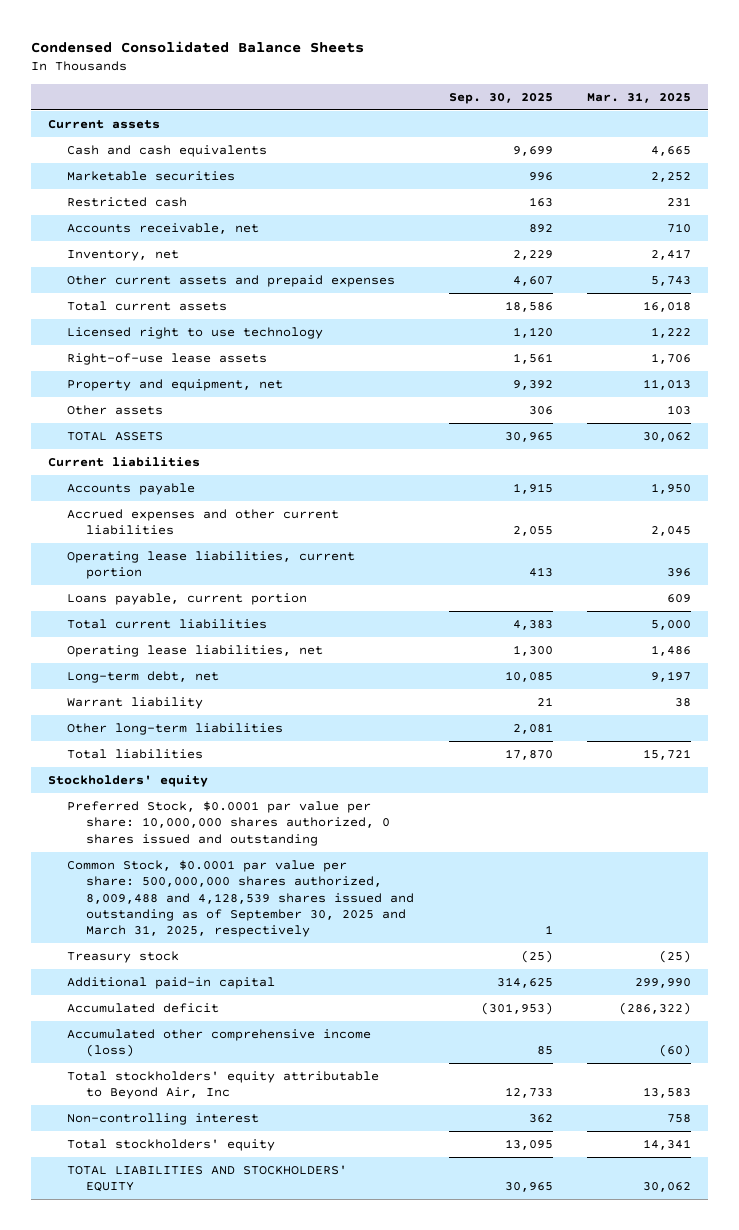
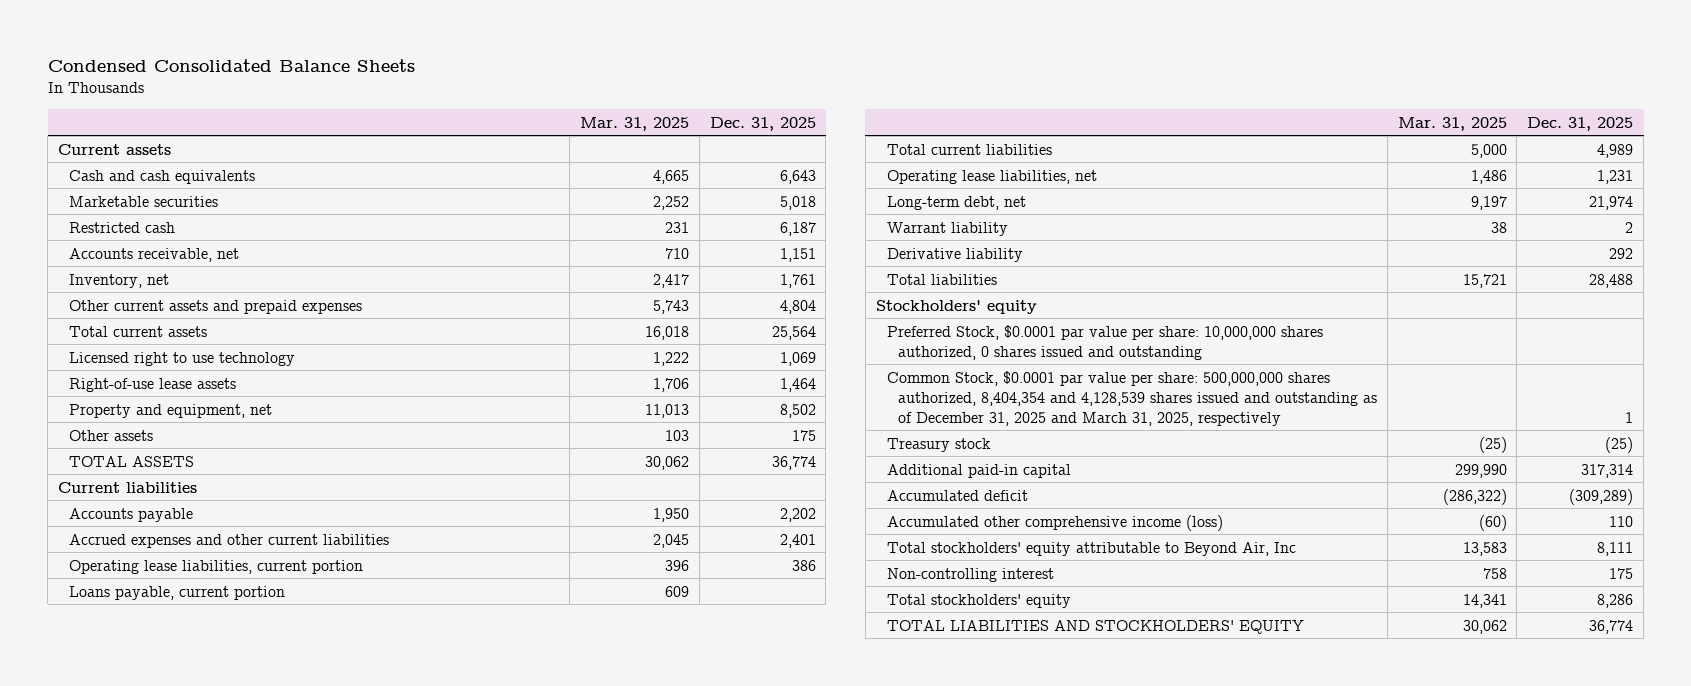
- | Sep. 30, 2025 | Mar. 31, 2025
+ | Mar. 31, 2025 | Dec. 31, 2025
- Other long-term liabilities | 2,081 |
+ Derivative liability | | 292
- Common Stock, $0.0001 par value per share: 500,000,000 shares authorized, 8,009,488 and 4,128,539 shares issued and outstanding as of September 30, 2025 and March 31, 2025, respectively | 1 |
+ Common Stock, $0.0001 par value per share: 500,000,000 shares authorized, 8,404,354 and 4,128,539 shares issued and outstanding as of December 31, 2025 and March 31, 2025, respectively | | 1

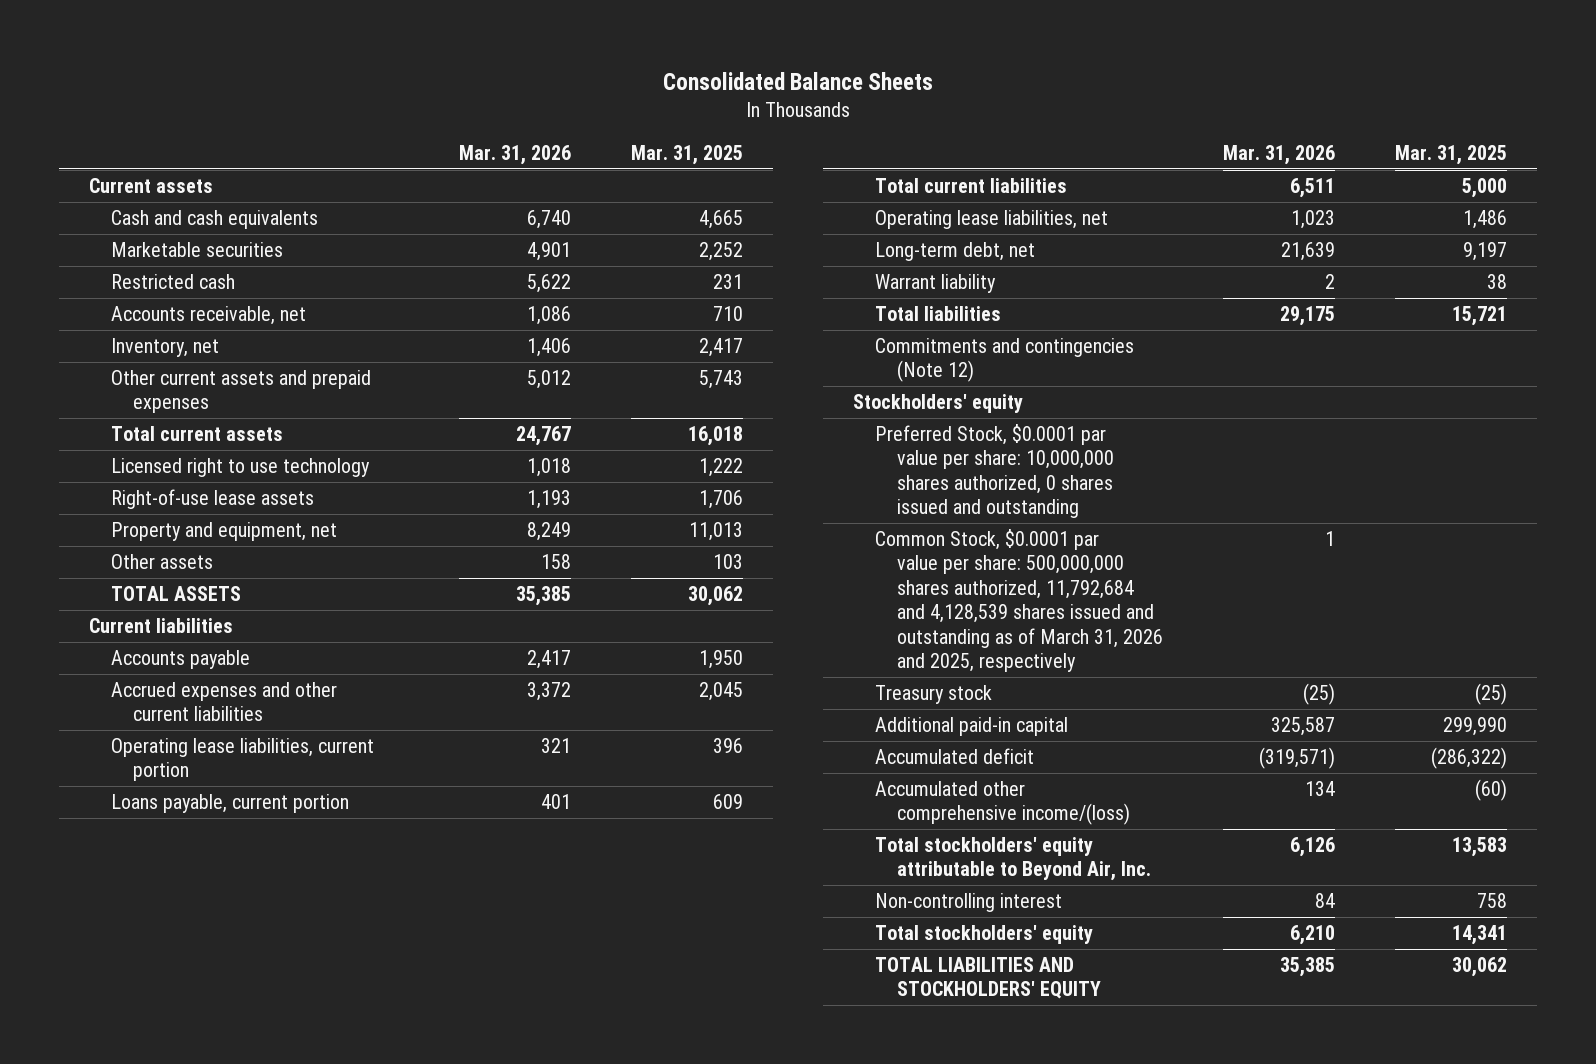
- Condensed Consolidated Balance Sheets
+ Consolidated Balance Sheets
- | Mar. 31, 2025 | Dec. 31, 2025
+ | Mar. 31, 2026 | Mar. 31, 2025
- Derivative liability | | 292
+ Commitments and contingencies (Note 12)
- Common Stock, $0.0001 par value per share: 500,000,000 shares authorized, 8,404,354 and 4,128,539 shares issued and outstanding as of December 31, 2025 and March 31, 2025, respectively | | 1
+ Common Stock, $0.0001 par value per share: 500,000,000 shares authorized, 11,792,684 and 4,128,539 shares issued and outstanding as of March 31, 2026 and 2025, respectively | 1 |
- Accumulated other comprehensive income (loss) | (60) | 110
- Total stockholders' equity attributable to Beyond Air, Inc | 13,583 | 8,111
+ Accumulated other comprehensive income/(loss) | 134 | (60)
+ Total stockholders' equity attributable to Beyond Air, Inc. | 6,126 | 13,583

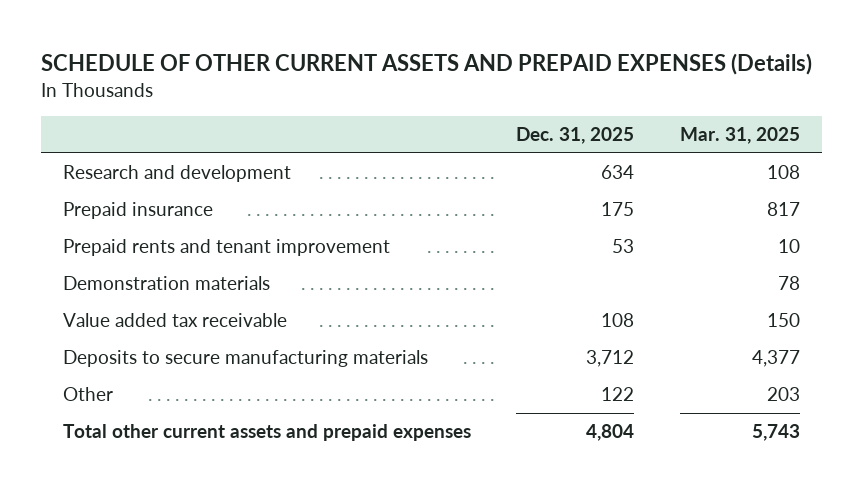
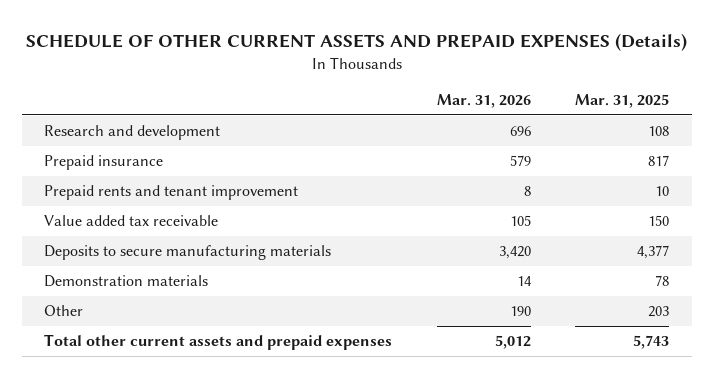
- | Dec. 31, 2025 | Mar. 31, 2025
+ | Mar. 31, 2026 | Mar. 31, 2025
moved down: Demonstration materials | 14 | 78

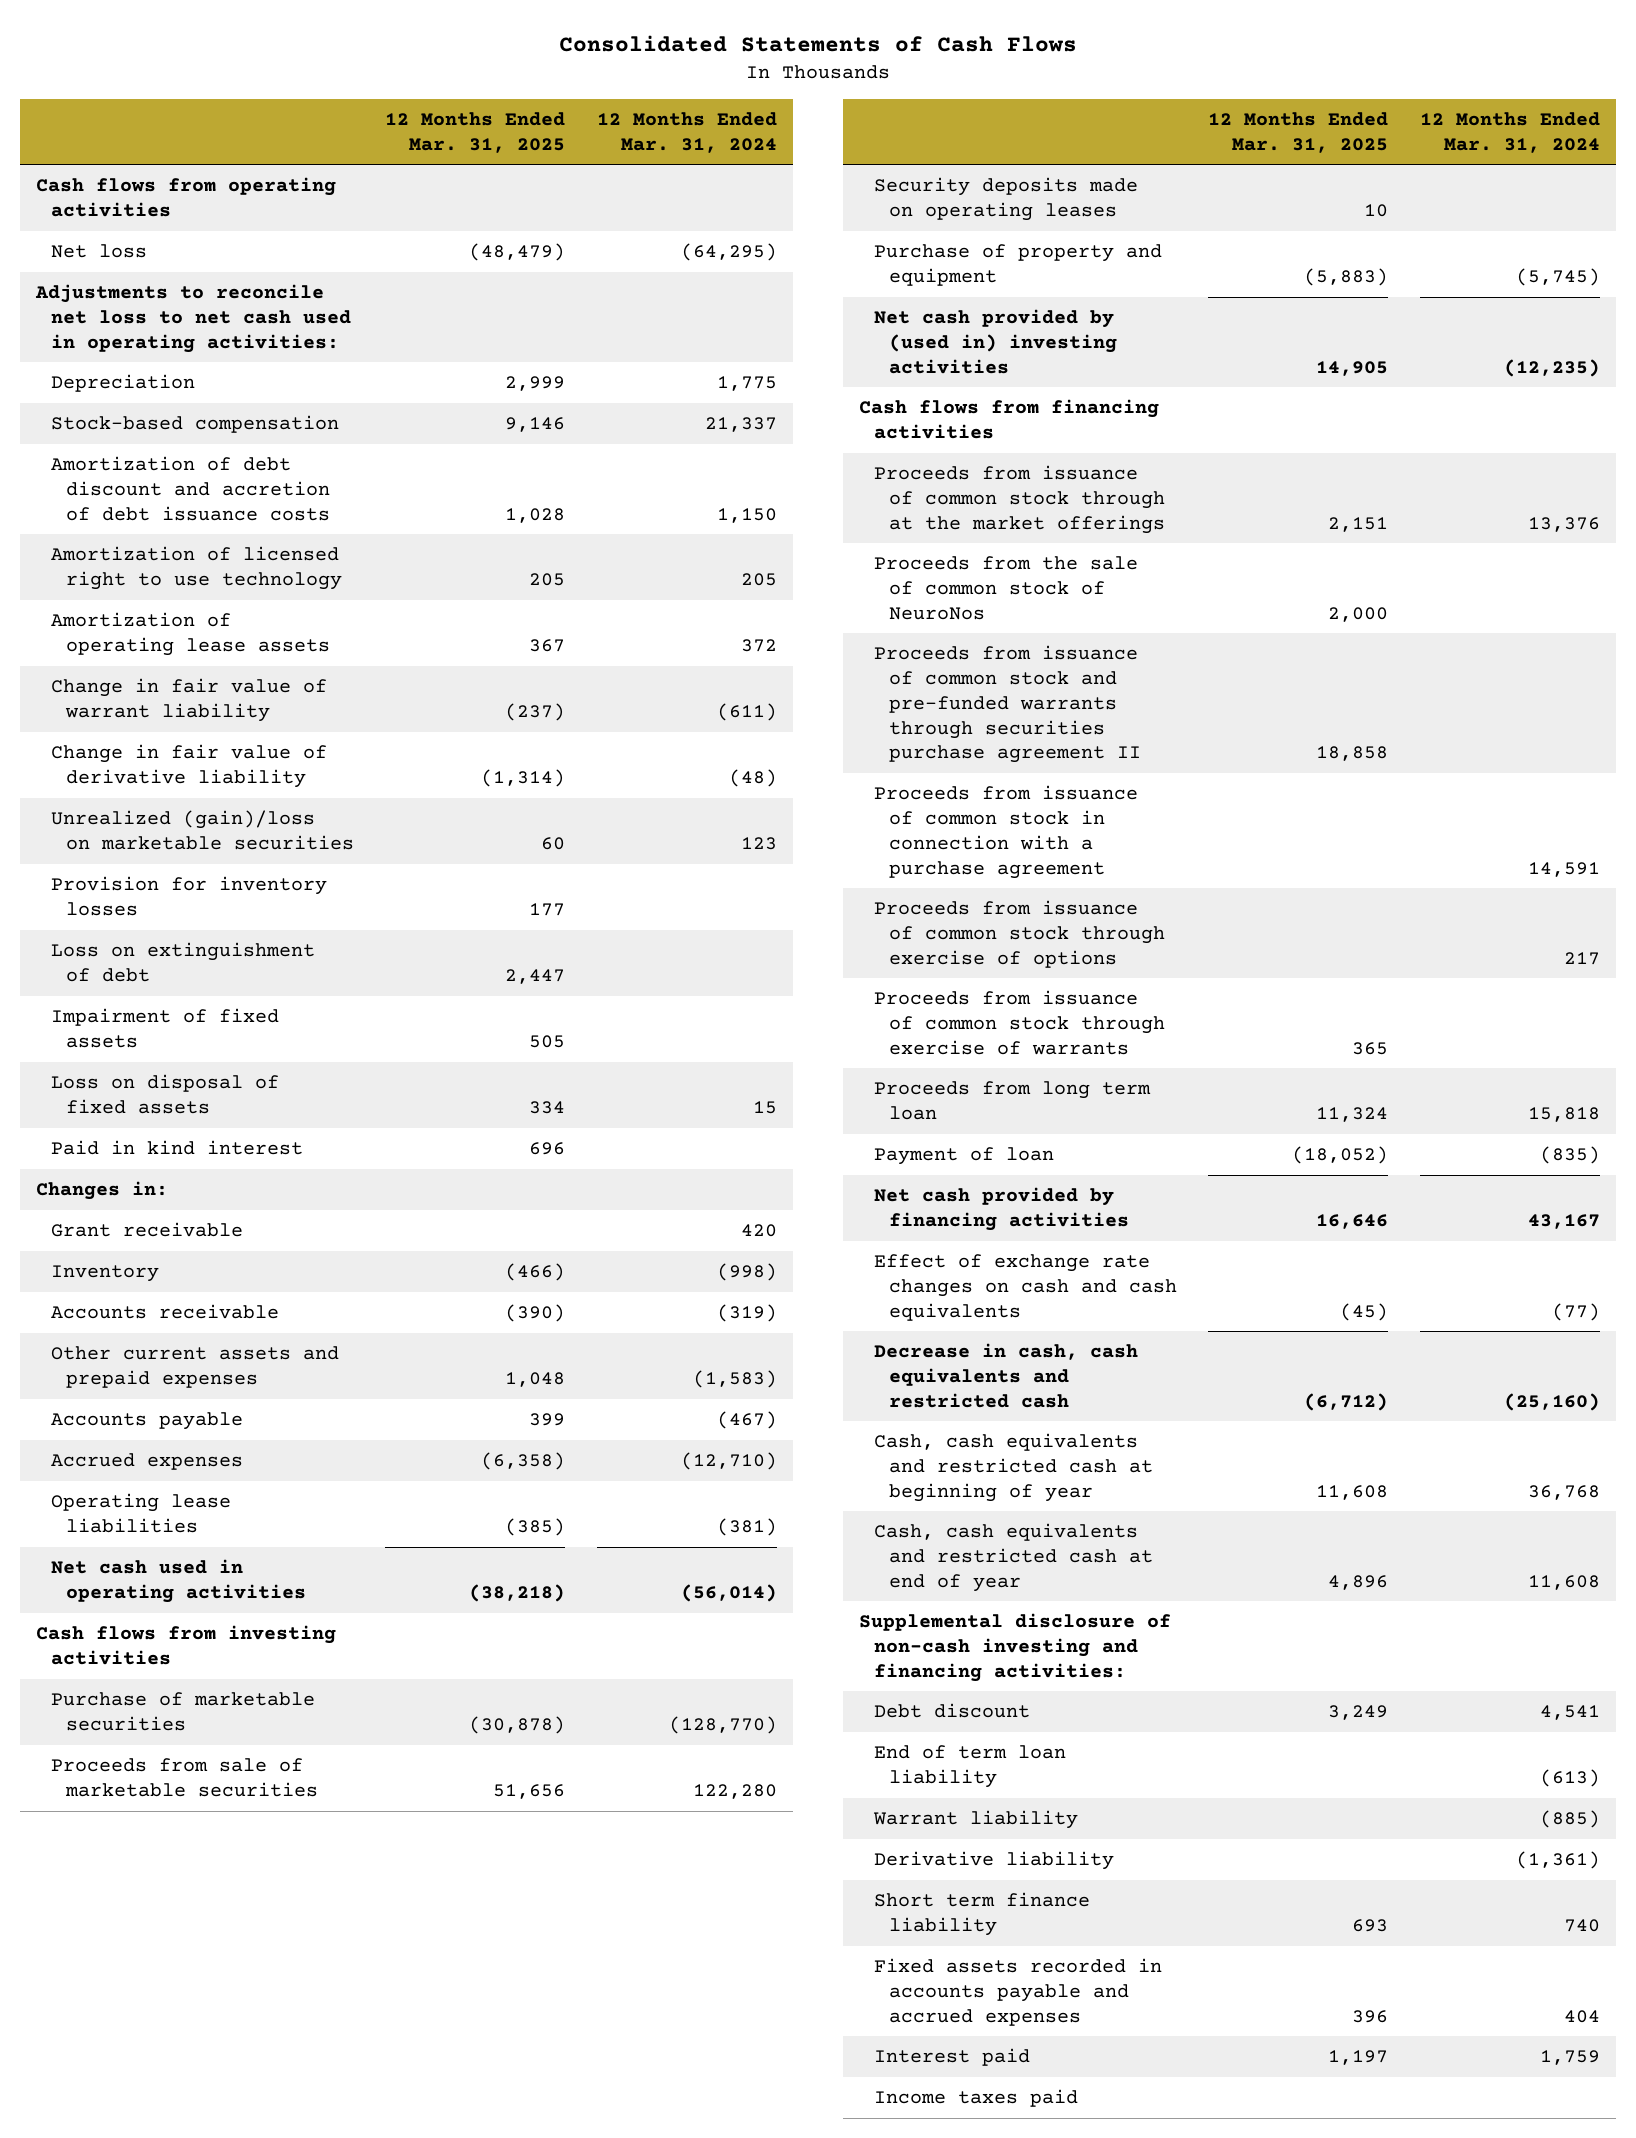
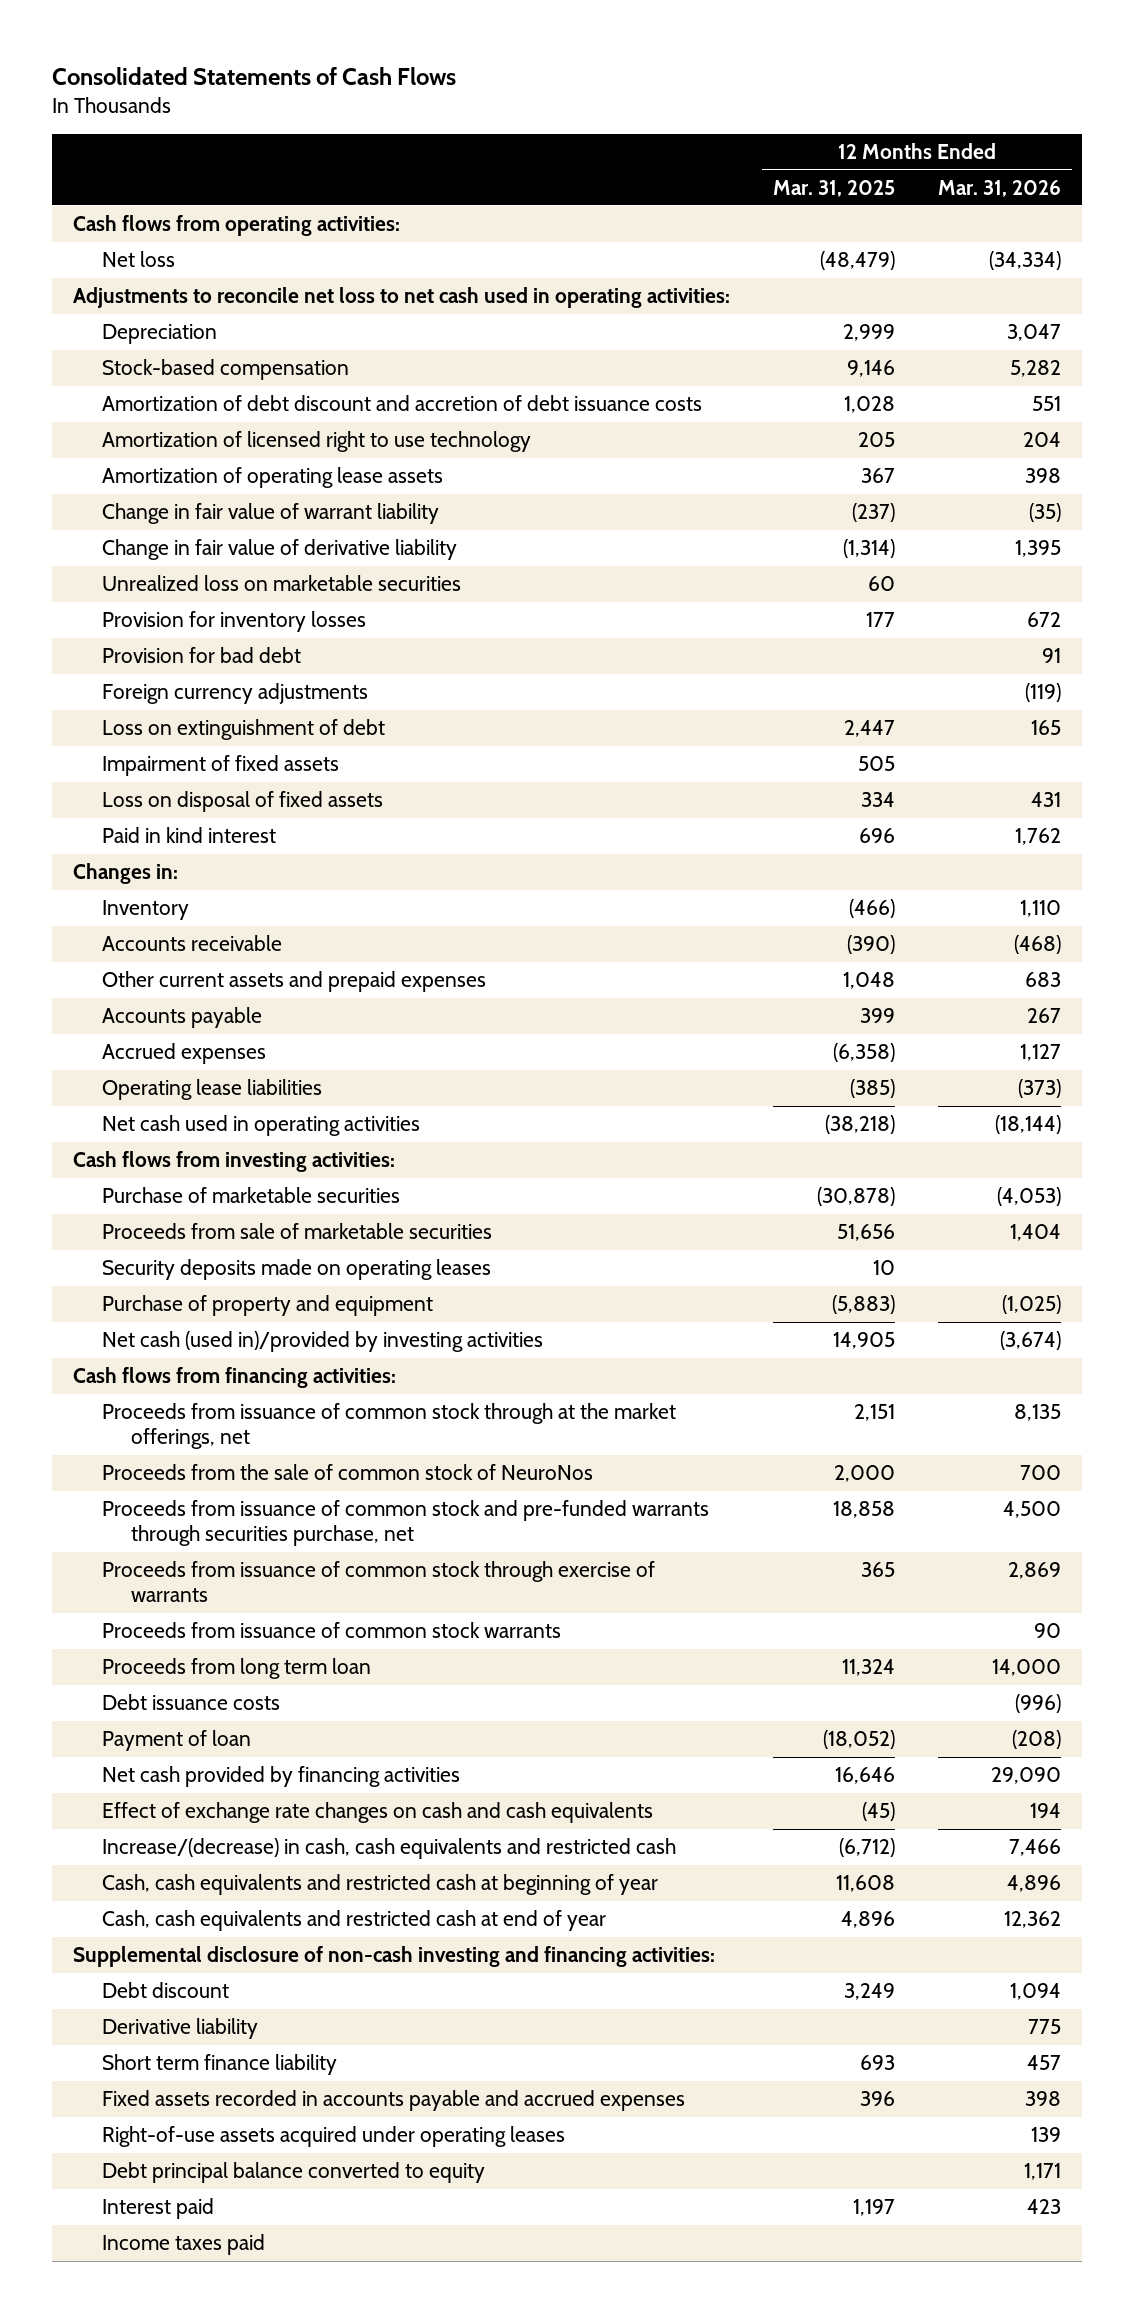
- | 12 Months Ended Mar. 31, 2025 | 12 Months Ended Mar. 31, 2024
+ | 12 Months Ended Mar. 31, 2025 | 12 Months Ended Mar. 31, 2026
- Cash flows from operating activities
+ Cash flows from operating activities:
- Unrealized (gain)/loss on marketable securities | 60 | 123
+ Unrealized loss on marketable securities | 60 |
+ Provision for bad debt | | 91
+ Foreign currency adjustments | | (119)
- Grant receivable | | 420
- Cash flows from investing activities
+ Cash flows from investing activities:
- Net cash provided by (used in) investing activities | 14,905 | (12,235)
- Cash flows from financing activities
- Proceeds from issuance of common stock through at the market offerings | 2,151 | 13,376
+ Net cash (used in)/provided by investing activities | 14,905 | (3,674)
+ Cash flows from financing activities:
+ Proceeds from issuance of common stock through at the market offerings, net | 2,151 | 8,135
- Proceeds from issuance of common stock and pre-funded warrants through securities purchase agreement II | 18,858 |
- Proceeds from issuance of common stock in connection with a purchase agreement | | 14,591
- Proceeds from issuance of common stock through exercise of options | | 217
+ Proceeds from issuance of common stock and pre-funded warrants through securities purchase, net | 18,858 | 4,500
+ Proceeds from issuance of common stock warrants | | 90
+ Debt issuance costs | | (996)
- Decrease in cash, cash equivalents and restricted cash | (6,712) | (25,160)
+ Increase/(decrease) in cash, cash equivalents and restricted cash | (6,712) | 7,466
- End of term loan liability | | (613)
- Warrant liability | | (885)
+ Right-of-use assets acquired under operating leases | | 139
+ Debt principal balance converted to equity | | 1,171

